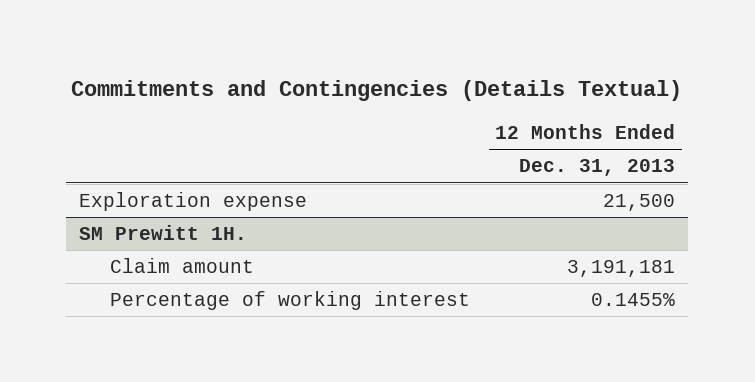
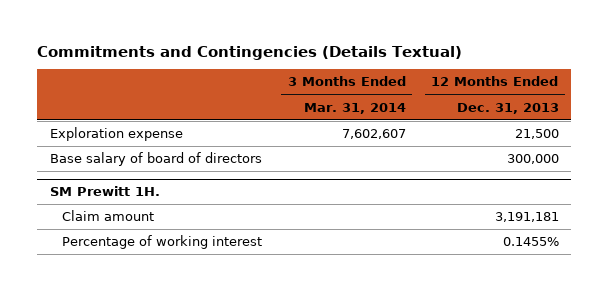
- | 12 Months Ended Dec. 31, 2013
+ | 3 Months Ended Mar. 31, 2014 | 12 Months Ended Dec. 31, 2013
+ Base salary of board of directors | | 300,000

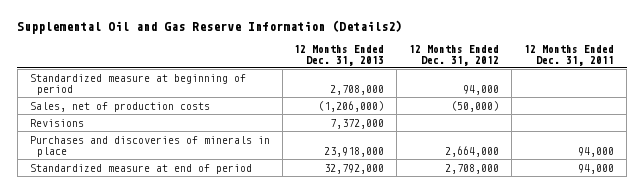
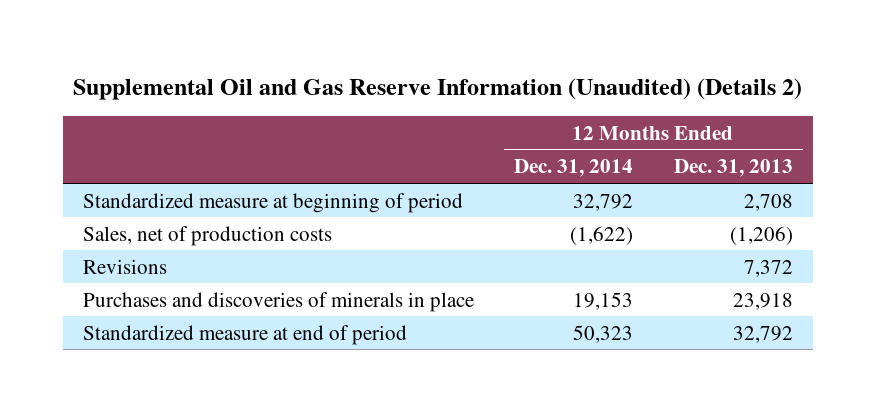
- Supplemental Oil and Gas Reserve Information (Details2)
+ Supplemental Oil and Gas Reserve Information (Unaudited) (Details 2)
- | 12 Months Ended Dec. 31, 2013 | 12 Months Ended Dec. 31, 2012 | 12 Months Ended Dec. 31, 2011
+ | 12 Months Ended Dec. 31, 2014 | 12 Months Ended Dec. 31, 2013
- Standardized measure at beginning of period | 2,708,000 | 94,000 |
- Sales, net of production costs | (1,206,000) | (50,000) |
- Revisions | 7,372,000 | |
- Purchases and discoveries of minerals in place | 23,918,000 | 2,664,000 | 94,000
- Standardized measure at end of period | 32,792,000 | 2,708,000 | 94,000
+ Standardized measure at beginning of period | 32,792 | 2,708
+ Sales, net of production costs | (1,622) | (1,206)
+ Revisions | | 7,372
+ Purchases and discoveries of minerals in place | 19,153 | 23,918
+ Standardized measure at end of period | 50,323 | 32,792

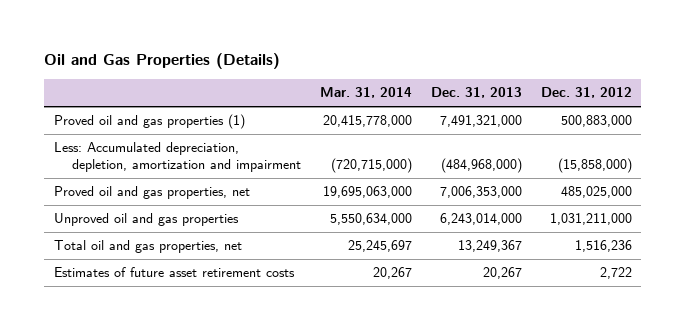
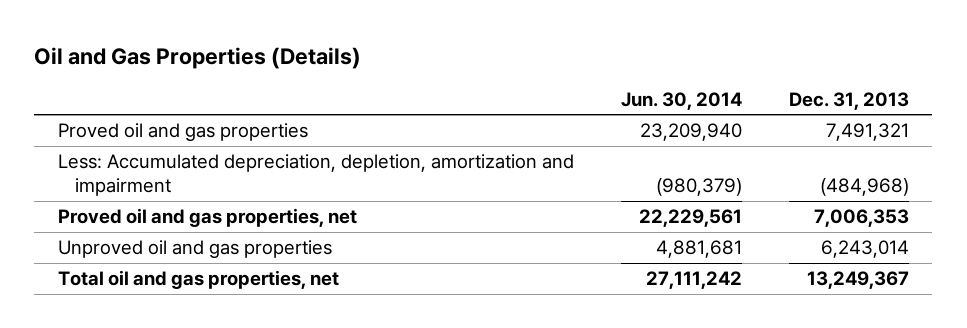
- | Mar. 31, 2014 | Dec. 31, 2013 | Dec. 31, 2012
+ | Jun. 30, 2014 | Dec. 31, 2013
- Proved oil and gas properties (1) | 20,415,778,000 | 7,491,321,000 | 500,883,000
- Less: Accumulated depreciation, depletion, amortization and impairment | (720,715,000) | (484,968,000) | (15,858,000)
- Proved oil and gas properties, net | 19,695,063,000 | 7,006,353,000 | 485,025,000
- Unproved oil and gas properties | 5,550,634,000 | 6,243,014,000 | 1,031,211,000
+ Proved oil and gas properties | 23,209,940 | 7,491,321
+ Less: Accumulated depreciation, depletion, amortization and impairment | (980,379) | (484,968)
+ Proved oil and gas properties, net | 22,229,561 | 7,006,353
+ Unproved oil and gas properties | 4,881,681 | 6,243,014
- Estimates of future asset retirement costs | 20,267 | 20,267 | 2,722

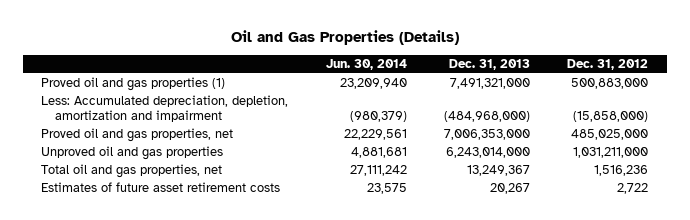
- | Jun. 30, 2014 | Dec. 31, 2013
+ | Jun. 30, 2014 | Dec. 31, 2013 | Dec. 31, 2012
- Proved oil and gas properties | 23,209,940 | 7,491,321
- Less: Accumulated depreciation, depletion, amortization and impairment | (980,379) | (484,968)
- Proved oil and gas properties, net | 22,229,561 | 7,006,353
- Unproved oil and gas properties | 4,881,681 | 6,243,014
+ Proved oil and gas properties (1) | 23,209,940 | 7,491,321,000 | 500,883,000
+ Less: Accumulated depreciation, depletion, amortization and impairment | (980,379) | (484,968,000) | (15,858,000)
+ Proved oil and gas properties, net | 22,229,561 | 7,006,353,000 | 485,025,000
+ Unproved oil and gas properties | 4,881,681 | 6,243,014,000 | 1,031,211,000
+ Estimates of future asset retirement costs | 23,575 | 20,267 | 2,722

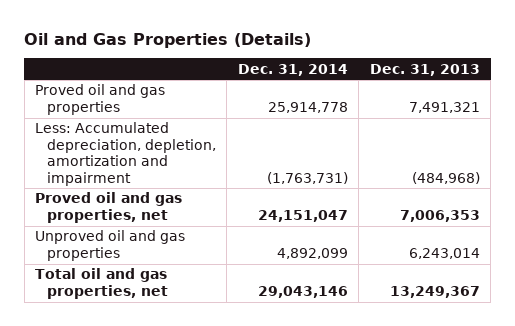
- | Jun. 30, 2014 | Dec. 31, 2013 | Dec. 31, 2012
+ | Dec. 31, 2014 | Dec. 31, 2013
- Proved oil and gas properties (1) | 23,209,940 | 7,491,321,000 | 500,883,000
- Less: Accumulated depreciation, depletion, amortization and impairment | (980,379) | (484,968,000) | (15,858,000)
- Proved oil and gas properties, net | 22,229,561 | 7,006,353,000 | 485,025,000
- Unproved oil and gas properties | 4,881,681 | 6,243,014,000 | 1,031,211,000
+ Proved oil and gas properties | 25,914,778 | 7,491,321
+ Less: Accumulated depreciation, depletion, amortization and impairment | (1,763,731) | (484,968)
+ Proved oil and gas properties, net | 24,151,047 | 7,006,353
+ Unproved oil and gas properties | 4,892,099 | 6,243,014
- Estimates of future asset retirement costs | 23,575 | 20,267 | 2,722

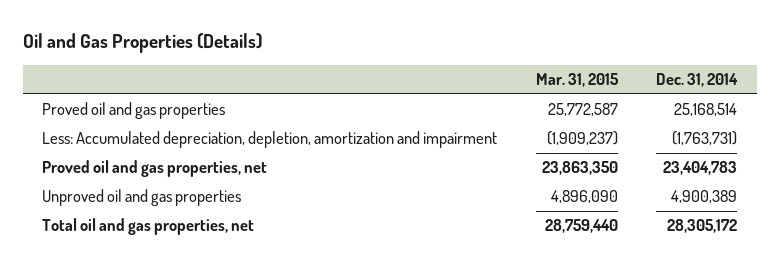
- | Dec. 31, 2014 | Dec. 31, 2013
+ | Mar. 31, 2015 | Dec. 31, 2014
- Proved oil and gas properties | 25,914,778 | 7,491,321
+ Proved oil and gas properties | 25,772,587 | 25,168,514
- Proved oil and gas properties, net | 24,151,047 | 7,006,353
- Unproved oil and gas properties | 4,892,099 | 6,243,014
- Total oil and gas properties, net | 29,043,146 | 13,249,367
+ Proved oil and gas properties, net | 23,863,350 | 23,404,783
+ Unproved oil and gas properties | 4,896,090 | 4,900,389
+ Total oil and gas properties, net | 28,759,440 | 28,305,172

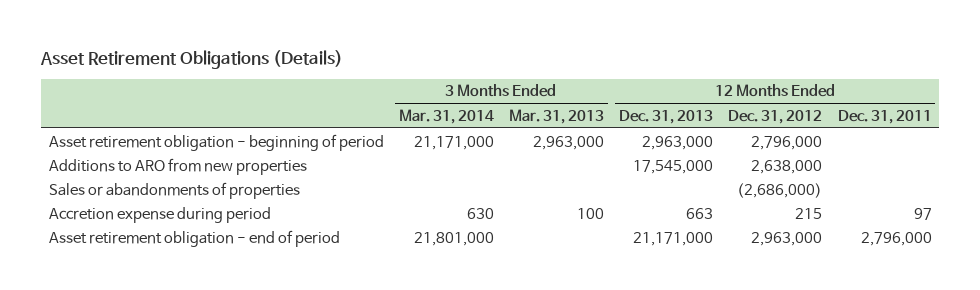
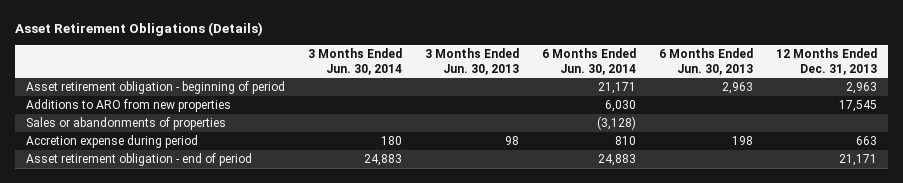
- | 3 Months Ended Mar. 31, 2014 | 3 Months Ended Mar. 31, 2013 | 12 Months Ended Dec. 31, 2013 | 12 Months Ended Dec. 31, 2012 | 12 Months Ended Dec. 31, 2011
+ | 3 Months Ended Jun. 30, 2014 | 3 Months Ended Jun. 30, 2013 | 6 Months Ended Jun. 30, 2014 | 6 Months Ended Jun. 30, 2013 | 12 Months Ended Dec. 31, 2013
- Asset retirement obligation - beginning of period | 21,171,000 | 2,963,000 | 2,963,000 | 2,796,000 |
- Additions to ARO from new properties | | | 17,545,000 | 2,638,000 |
+ Asset retirement obligation - beginning of period | | | 21,171 | 2,963 | 2,963
+ Additions to ARO from new properties | | | 6,030 | | 17,545
- Asset retirement obligation - end of period | 21,801,000 | | 21,171,000 | 2,963,000 | 2,796,000
+ Asset retirement obligation - end of period | 24,883 | | 24,883 | | 21,171

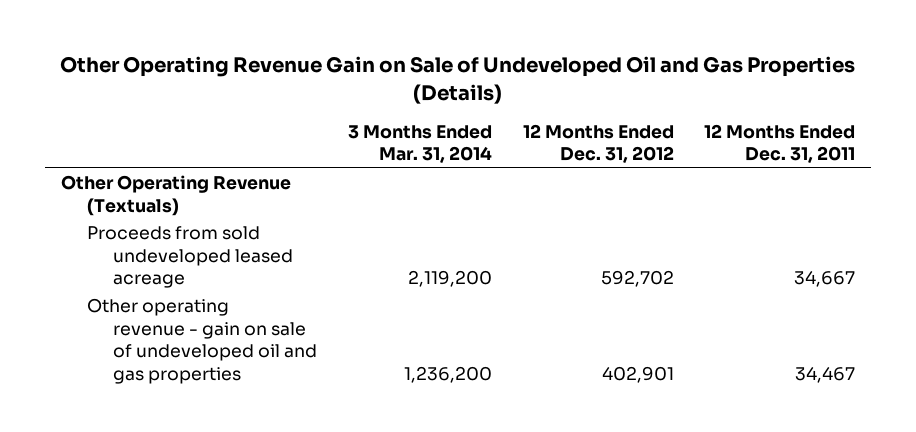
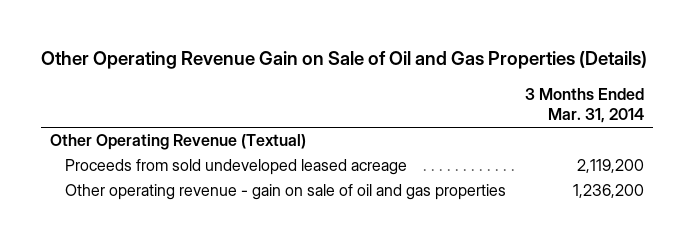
- Other Operating Revenue Gain on Sale of Undeveloped Oil and Gas Properties (Details)
+ Other Operating Revenue Gain on Sale of Oil and Gas Properties (Details)
- | 3 Months Ended Mar. 31, 2014 | 12 Months Ended Dec. 31, 2012 | 12 Months Ended Dec. 31, 2011
+ | 3 Months Ended Mar. 31, 2014
- Other Operating Revenue (Textuals)
+ Other Operating Revenue (Textual)
- Other operating revenue - gain on sale of undeveloped oil and gas properties | 1,236,200 | 402,901 | 34,467
+ Other operating revenue - gain on sale of oil and gas properties | 1,236,200

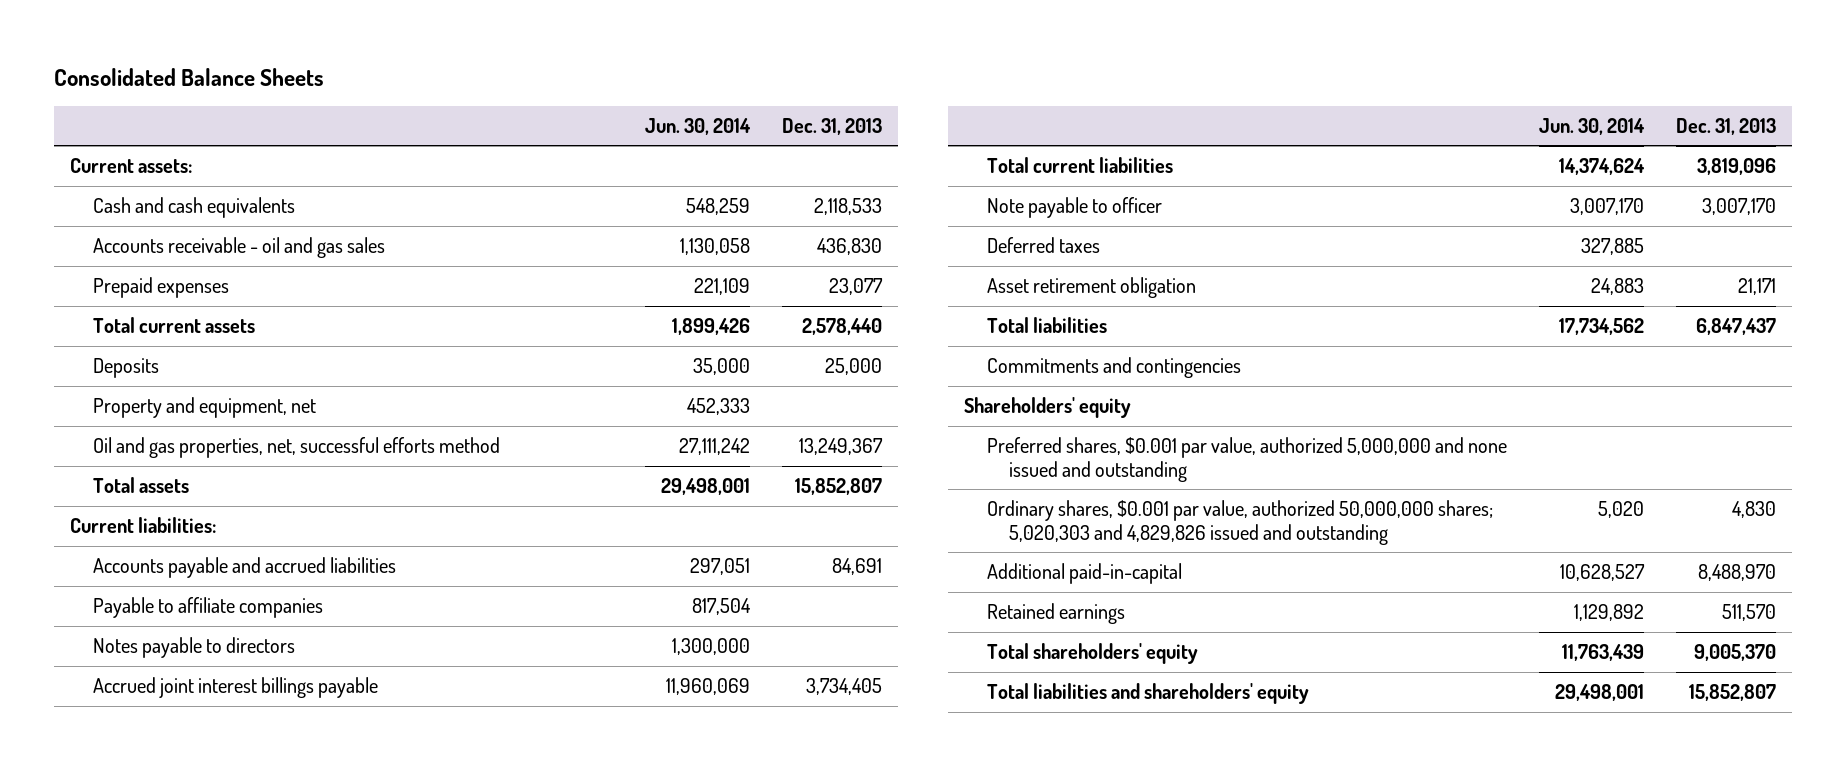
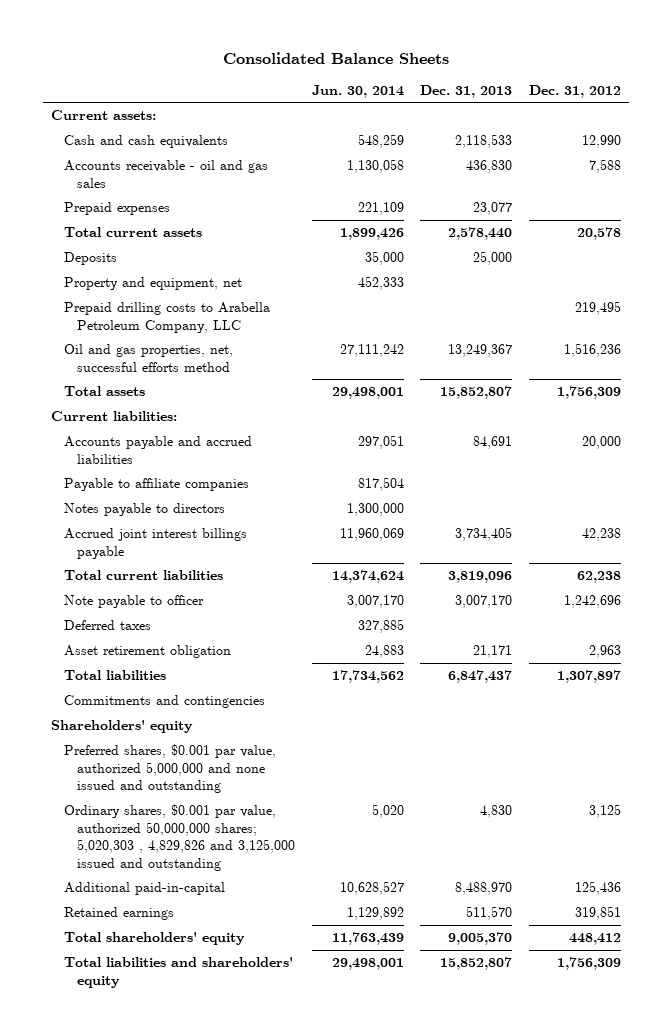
- | Jun. 30, 2014 | Dec. 31, 2013
+ | Jun. 30, 2014 | Dec. 31, 2013 | Dec. 31, 2012
+ Prepaid drilling costs to Arabella Petroleum Company, LLC | | | 219,495
- Ordinary shares, $0.001 par value, authorized 50,000,000 shares; 5,020,303 and 4,829,826 issued and outstanding | 5,020 | 4,830
+ Ordinary shares, $0.001 par value, authorized 50,000,000 shares; 5,020,303 , 4,829,826 and 3,125,000 issued and outstanding | 5,020 | 4,830 | 3,125

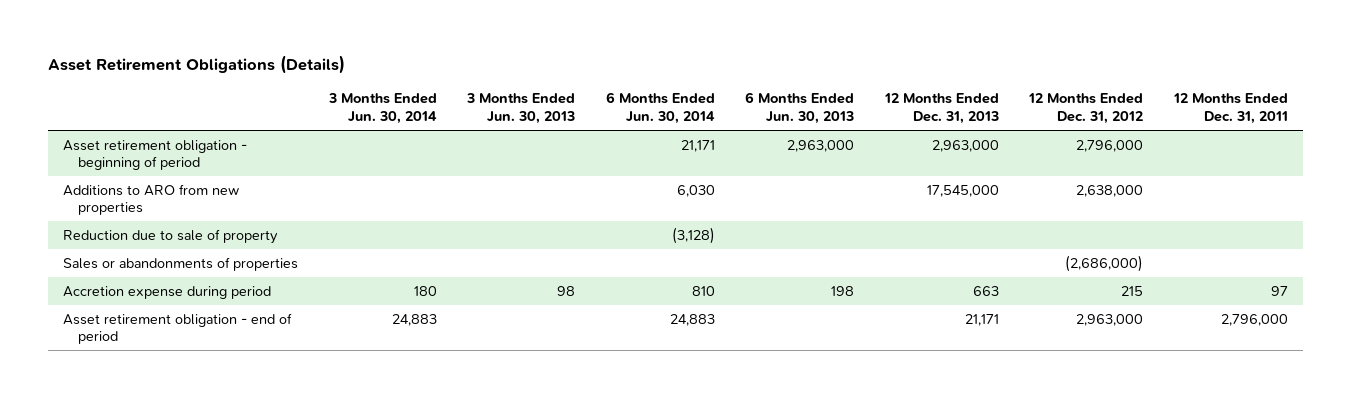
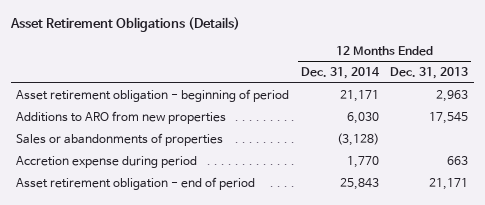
- | 3 Months Ended Jun. 30, 2014 | 3 Months Ended Jun. 30, 2013 | 6 Months Ended Jun. 30, 2014 | 6 Months Ended Jun. 30, 2013 | 12 Months Ended Dec. 31, 2013 | 12 Months Ended Dec. 31, 2012 | 12 Months Ended Dec. 31, 2011
+ | 12 Months Ended Dec. 31, 2014 | 12 Months Ended Dec. 31, 2013
- Asset retirement obligation - beginning of period | | | 21,171 | 2,963,000 | 2,963,000 | 2,796,000 |
- Additions to ARO from new properties | | | 6,030 | | 17,545,000 | 2,638,000 |
- Reduction due to sale of property | | | (3,128) | | | |
+ Asset retirement obligation - beginning of period | 21,171 | 2,963
+ Additions to ARO from new properties | 6,030 | 17,545

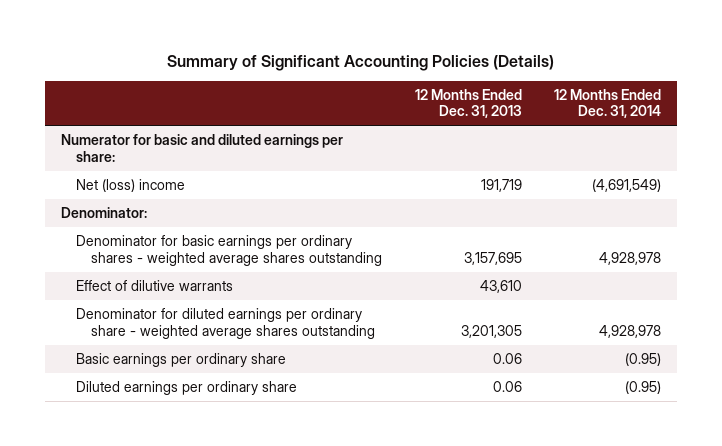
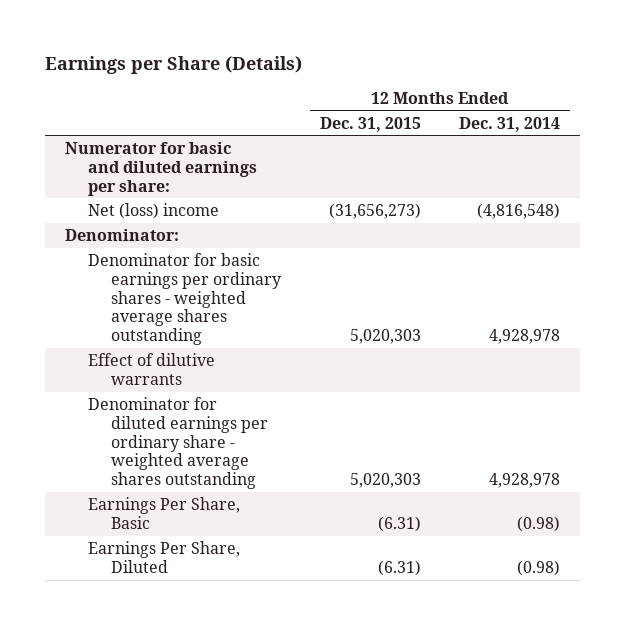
- Summary of Significant Accounting Policies (Details)
+ Earnings per Share (Details)
- | 12 Months Ended Dec. 31, 2013 | 12 Months Ended Dec. 31, 2014
+ | 12 Months Ended Dec. 31, 2015 | 12 Months Ended Dec. 31, 2014
- Net (loss) income | 191,719 | (4,691,549)
+ Net (loss) income | (31,656,273) | (4,816,548)
- Basic earnings per ordinary share | 0.06 | (0.95)
- Diluted earnings per ordinary share | 0.06 | (0.95)
+ Earnings Per Share, Basic | (6.31) | (0.98)
+ Earnings Per Share, Diluted | (6.31) | (0.98)

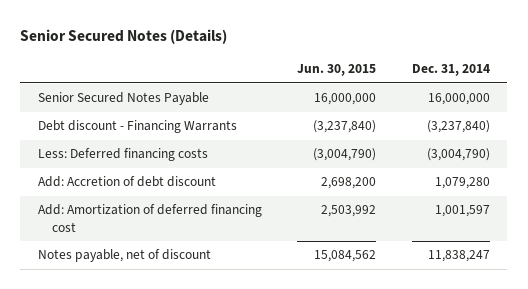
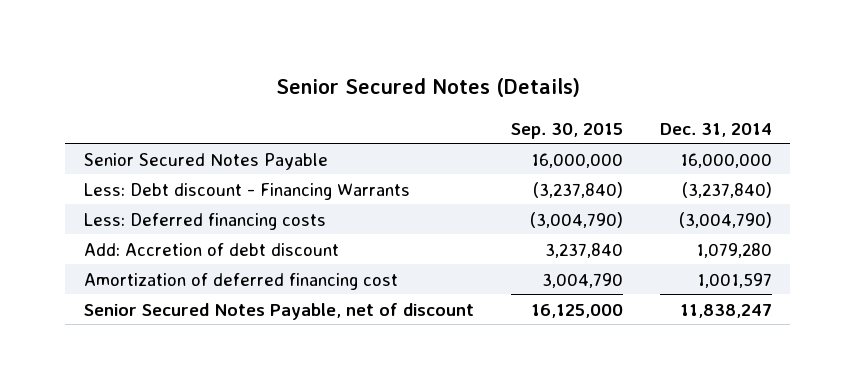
- | Jun. 30, 2015 | Dec. 31, 2014
+ | Sep. 30, 2015 | Dec. 31, 2014
- Debt discount - Financing Warrants | (3,237,840) | (3,237,840)
+ Less: Debt discount - Financing Warrants | (3,237,840) | (3,237,840)
- Add: Amortization of deferred financing cost | 2,503,992 | 1,001,597
- Notes payable, net of discount | 15,084,562 | 11,838,247
+ Amortization of deferred financing cost | 3,004,790 | 1,001,597
+ Senior Secured Notes Payable, net of discount | 16,125,000 | 11,838,247

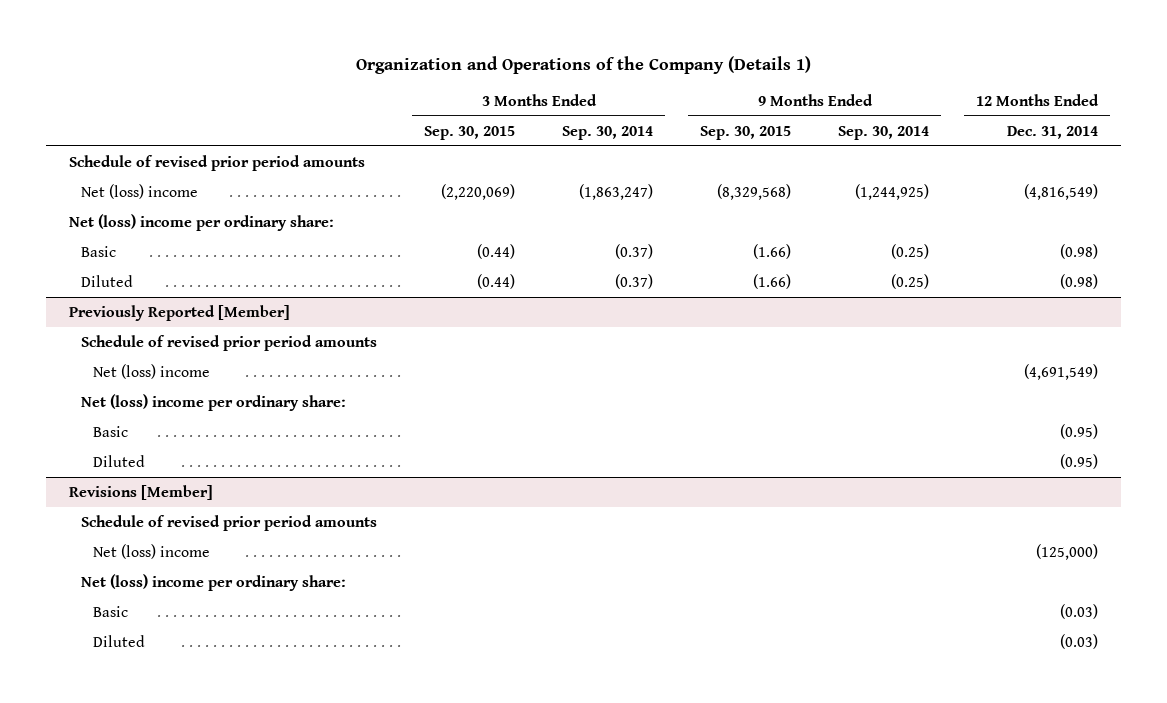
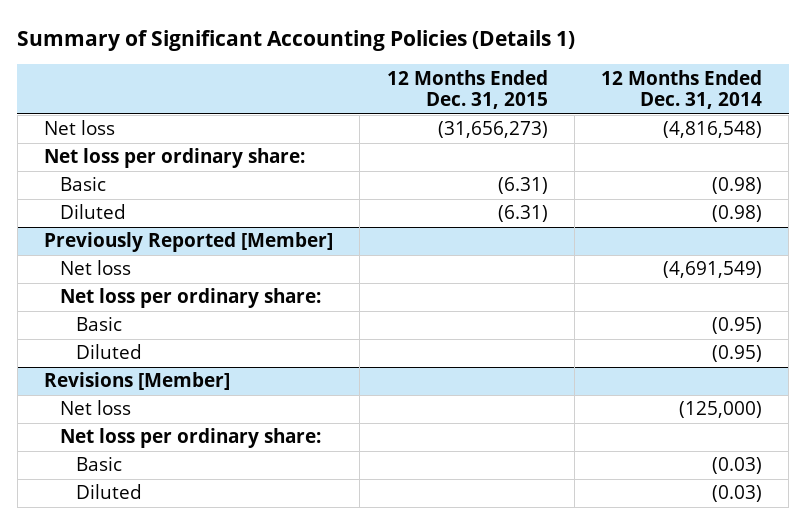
- Organization and Operations of the Company (Details 1)
+ Summary of Significant Accounting Policies (Details 1)
- | 3 Months Ended Sep. 30, 2015 | 3 Months Ended Sep. 30, 2014 | 9 Months Ended Sep. 30, 2015 | 9 Months Ended Sep. 30, 2014 | 12 Months Ended Dec. 31, 2014
+ | 12 Months Ended Dec. 31, 2015 | 12 Months Ended Dec. 31, 2014
- Schedule of revised prior period amounts
- Net (loss) income | (2,220,069) | (1,863,247) | (8,329,568) | (1,244,925) | (4,816,549)
- Net (loss) income per ordinary share:
+ Net loss | (31,656,273) | (4,816,548)
+ Net loss per ordinary share:
@ Previously Reported [Member]
- Schedule of revised prior period amounts
- Net (loss) income | | | | | (4,691,549)
- Net (loss) income per ordinary share:
+ Net loss | | (4,691,549)
+ Net loss per ordinary share:
@ Revisions [Member]
- Schedule of revised prior period amounts
- Net (loss) income | | | | | (125,000)
- Net (loss) income per ordinary share:
+ Net loss | | (125,000)
+ Net loss per ordinary share:

